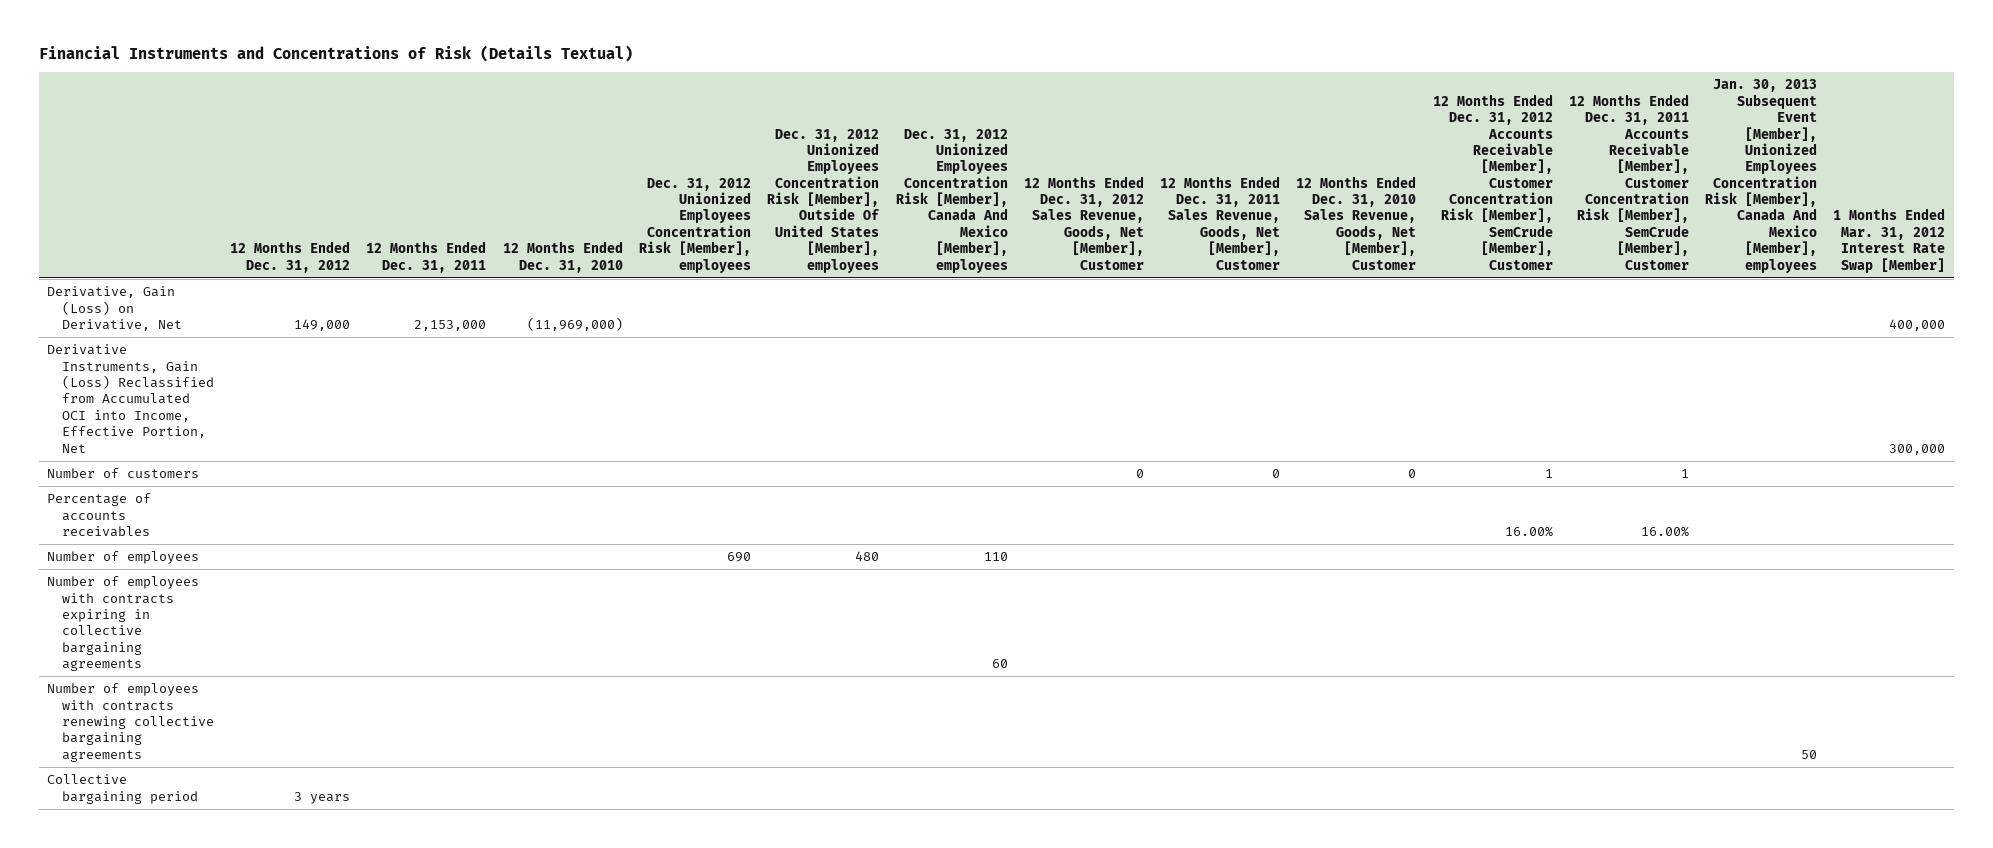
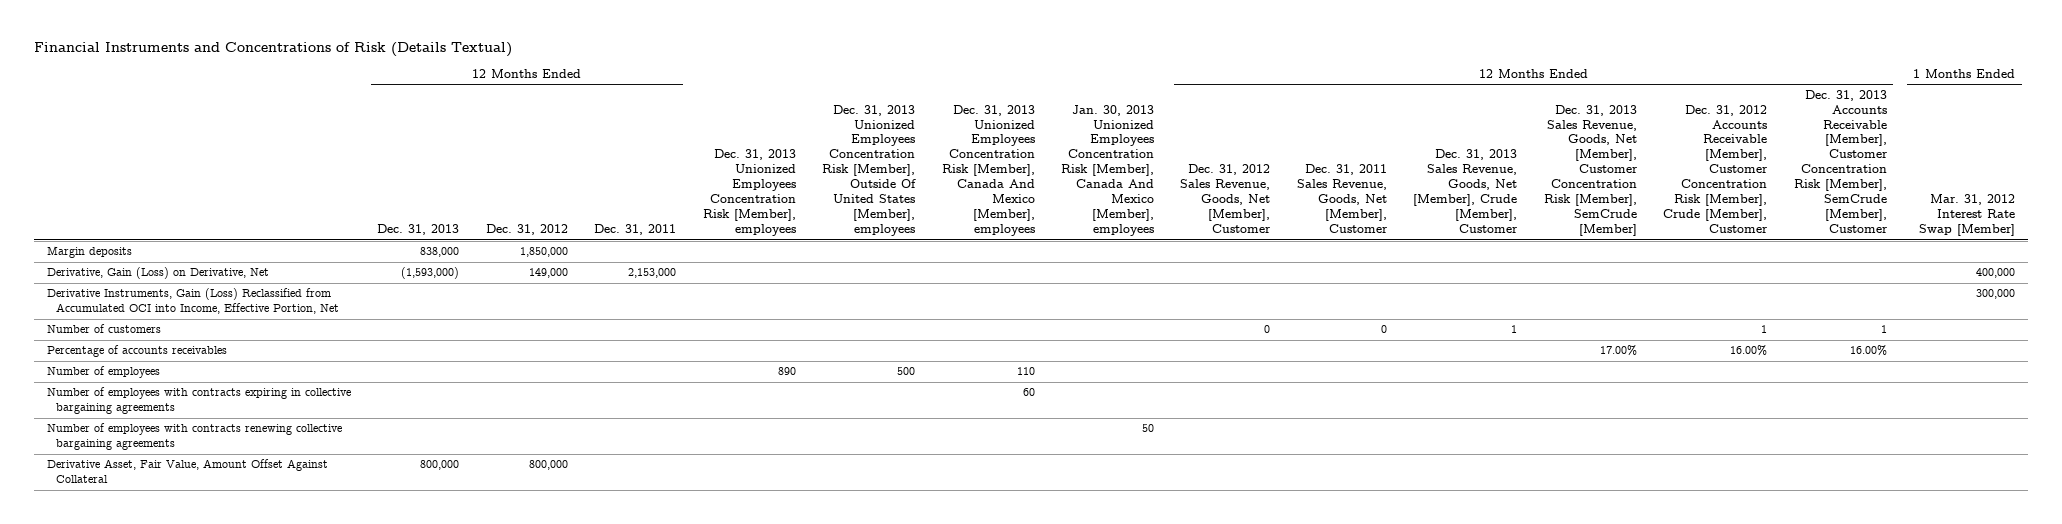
- | 12 Months Ended Dec. 31, 2012 | 12 Months Ended Dec. 31, 2011 | 12 Months Ended Dec. 31, 2010 | Dec. 31, 2012 Unionized Employees Concentration Risk [Member], employees | Dec. 31, 2012 Unionized Employees Concentration Risk [Member], Outside Of United States [Member], employees | Dec. 31, 2012 Unionized Employees Concentration Risk [Member], Canada And Mexico [Member], employees | 12 Months Ended Dec. 31, 2012 Sales Revenue, Goods, Net [Member], Customer | 12 Months Ended Dec. 31, 2011 Sales Revenue, Goods, Net [Member], Customer | 12 Months Ended Dec. 31, 2010 Sales Revenue, Goods, Net [Member], Customer | 12 Months Ended Dec. 31, 2012 Accounts Receivable [Member], Customer Concentration Risk [Member], SemCrude [Member], Customer | 12 Months Ended Dec. 31, 2011 Accounts Receivable [Member], Customer Concentration Risk [Member], SemCrude [Member], Customer | Jan. 30, 2013 Subsequent Event [Member], Unionized Employees Concentration Risk [Member], Canada And Mexico [Member], employees | 1 Months Ended Mar. 31, 2012 Interest Rate Swap [Member]
+ | 12 Months Ended Dec. 31, 2013 | 12 Months Ended Dec. 31, 2012 | 12 Months Ended Dec. 31, 2011 | Dec. 31, 2013 Unionized Employees Concentration Risk [Member], employees | Dec. 31, 2013 Unionized Employees Concentration Risk [Member], Outside Of United States [Member], employees | Dec. 31, 2013 Unionized Employees Concentration Risk [Member], Canada And Mexico [Member], employees | Jan. 30, 2013 Unionized Employees Concentration Risk [Member], Canada And Mexico [Member], employees | 12 Months Ended Dec. 31, 2012 Sales Revenue, Goods, Net [Member], Customer | 12 Months Ended Dec. 31, 2011 Sales Revenue, Goods, Net [Member], Customer | 12 Months Ended Dec. 31, 2013 Sales Revenue, Goods, Net [Member], Crude [Member], Customer | 12 Months Ended Dec. 31, 2013 Sales Revenue, Goods, Net [Member], Customer Concentration Risk [Member], SemCrude [Member] | 12 Months Ended Dec. 31, 2012 Accounts Receivable [Member], Customer Concentration Risk [Member], Crude [Member], Customer | 12 Months Ended Dec. 31, 2013 Accounts Receivable [Member], Customer Concentration Risk [Member], SemCrude [Member], Customer | 1 Months Ended Mar. 31, 2012 Interest Rate Swap [Member]
+ Margin deposits | 838,000 | 1,850,000 | | | | | | | | | | | |
- Collective bargaining period | 3 years | | | | | | | | | | | |
+ Derivative Asset, Fair Value, Amount Offset Against Collateral | 800,000 | 800,000 | | | | | | | | | | | |

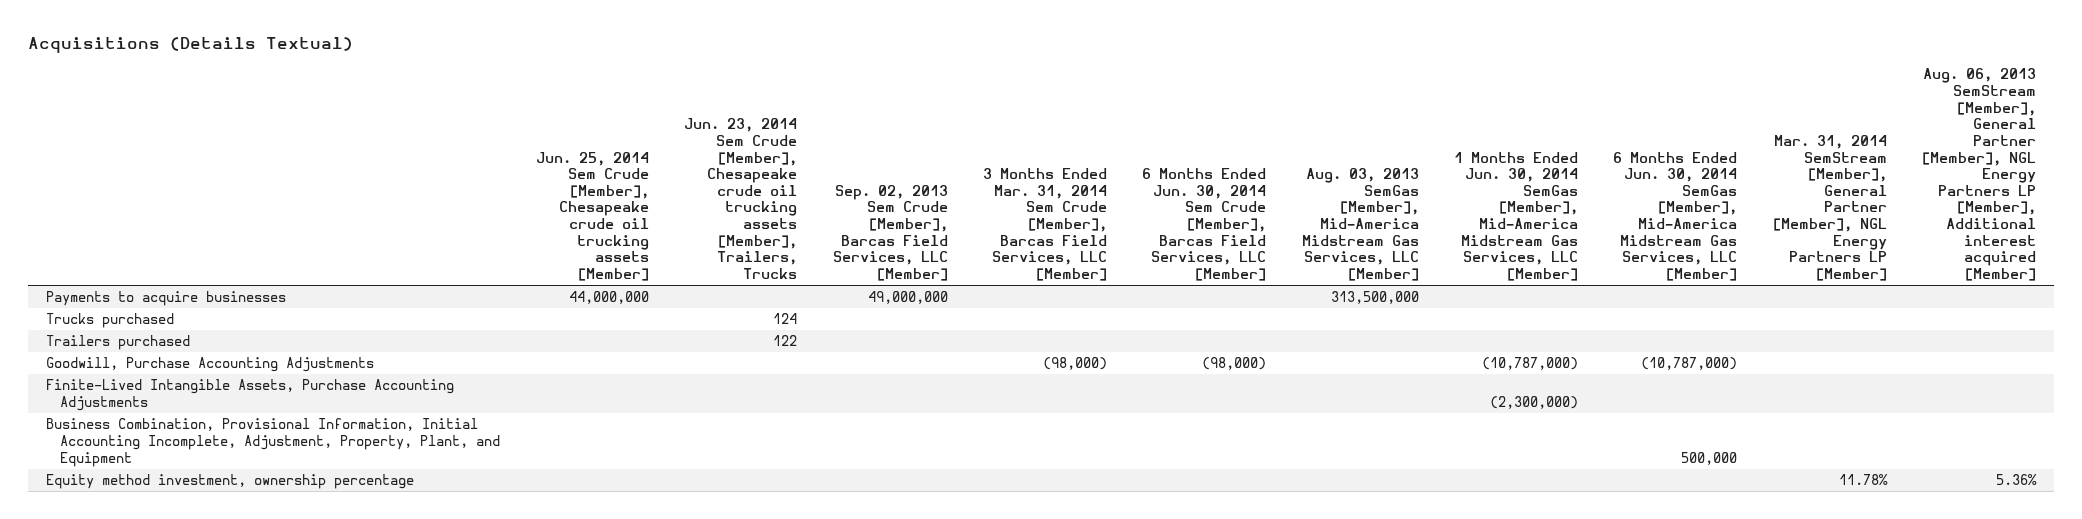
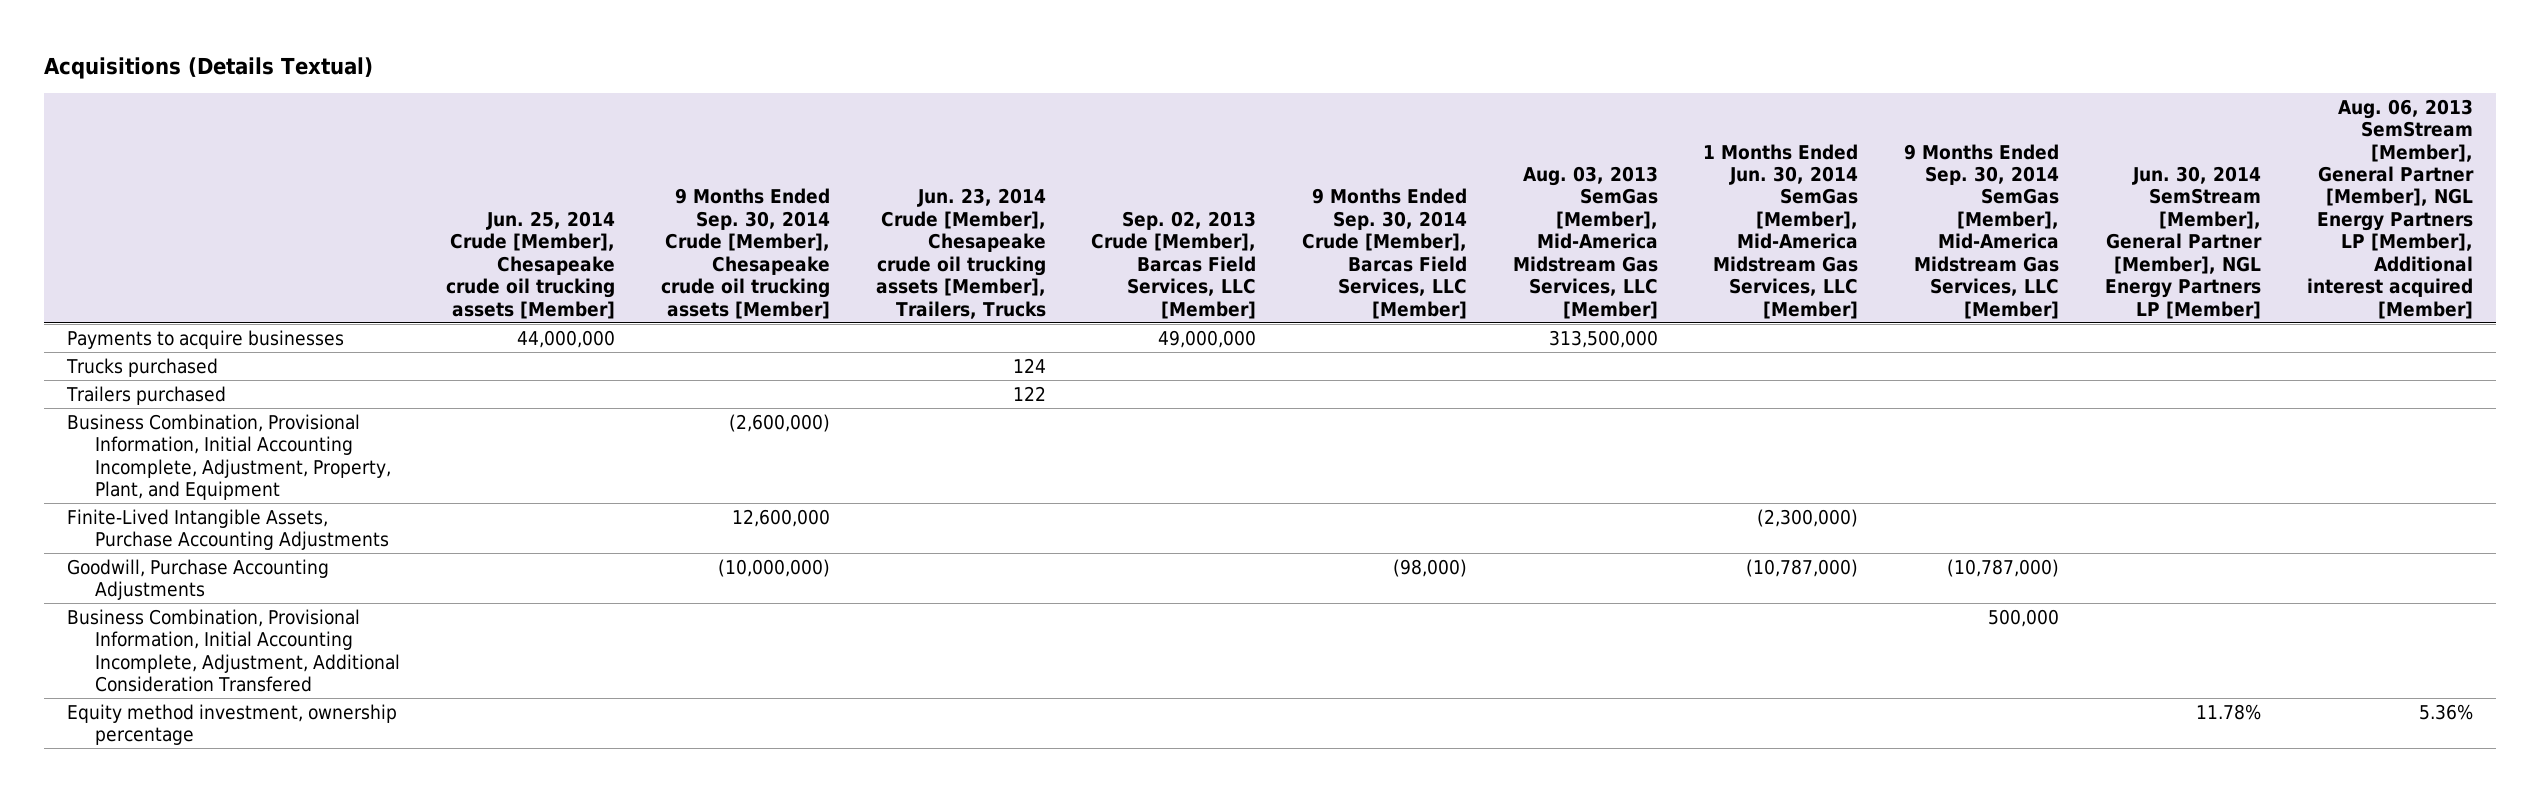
- | Jun. 25, 2014 Sem Crude [Member], Chesapeake crude oil trucking assets [Member] | Jun. 23, 2014 Sem Crude [Member], Chesapeake crude oil trucking assets [Member], Trailers, Trucks | Sep. 02, 2013 Sem Crude [Member], Barcas Field Services, LLC [Member] | 3 Months Ended Mar. 31, 2014 Sem Crude [Member], Barcas Field Services, LLC [Member] | 6 Months Ended Jun. 30, 2014 Sem Crude [Member], Barcas Field Services, LLC [Member] | Aug. 03, 2013 SemGas [Member], Mid-America Midstream Gas Services, LLC [Member] | 1 Months Ended Jun. 30, 2014 SemGas [Member], Mid-America Midstream Gas Services, LLC [Member] | 6 Months Ended Jun. 30, 2014 SemGas [Member], Mid-America Midstream Gas Services, LLC [Member] | Mar. 31, 2014 SemStream [Member], General Partner [Member], NGL Energy Partners LP [Member] | Aug. 06, 2013 SemStream [Member], General Partner [Member], NGL Energy Partners LP [Member], Additional interest acquired [Member]
+ | Jun. 25, 2014 Crude [Member], Chesapeake crude oil trucking assets [Member] | 9 Months Ended Sep. 30, 2014 Crude [Member], Chesapeake crude oil trucking assets [Member] | Jun. 23, 2014 Crude [Member], Chesapeake crude oil trucking assets [Member], Trailers, Trucks | Sep. 02, 2013 Crude [Member], Barcas Field Services, LLC [Member] | 9 Months Ended Sep. 30, 2014 Crude [Member], Barcas Field Services, LLC [Member] | Aug. 03, 2013 SemGas [Member], Mid-America Midstream Gas Services, LLC [Member] | 1 Months Ended Jun. 30, 2014 SemGas [Member], Mid-America Midstream Gas Services, LLC [Member] | 9 Months Ended Sep. 30, 2014 SemGas [Member], Mid-America Midstream Gas Services, LLC [Member] | Jun. 30, 2014 SemStream [Member], General Partner [Member], NGL Energy Partners LP [Member] | Aug. 06, 2013 SemStream [Member], General Partner [Member], NGL Energy Partners LP [Member], Additional interest acquired [Member]
moved down: Finite-Lived Intangible Assets, Purchase Accounting Adjustments | | 12,600,000 | | | | | (2,300,000) | | |
moved down: Goodwill, Purchase Accounting Adjustments | | (10,000,000) | | | (98,000) | | (10,787,000) | (10,787,000) | |
+ Business Combination, Provisional Information, Initial Accounting Incomplete, Adjustment, Additional Consideration Transfered | | | | | | | | 500,000 | |

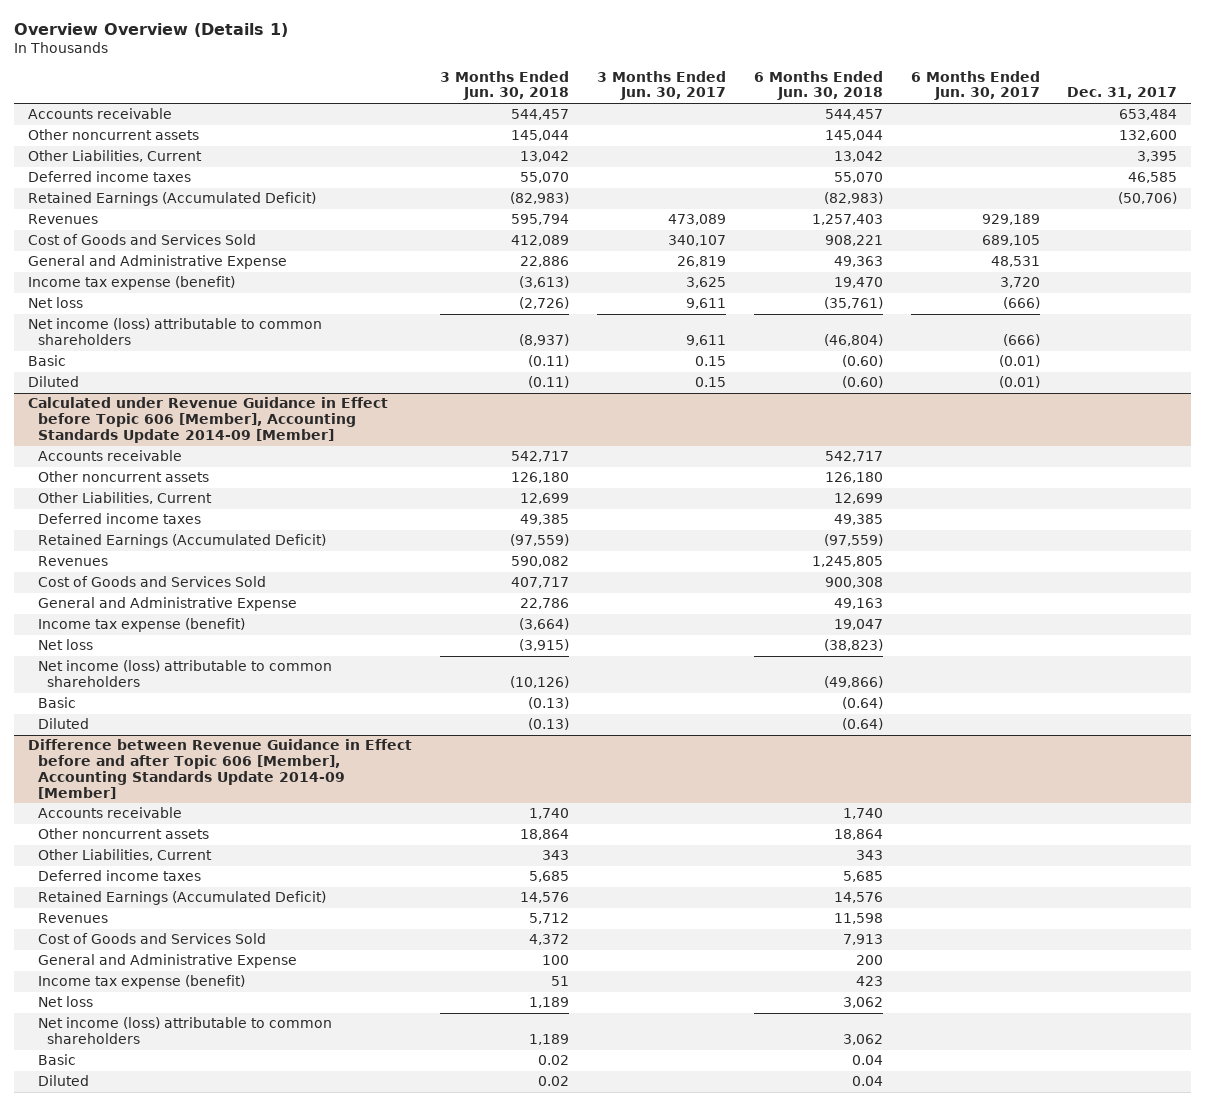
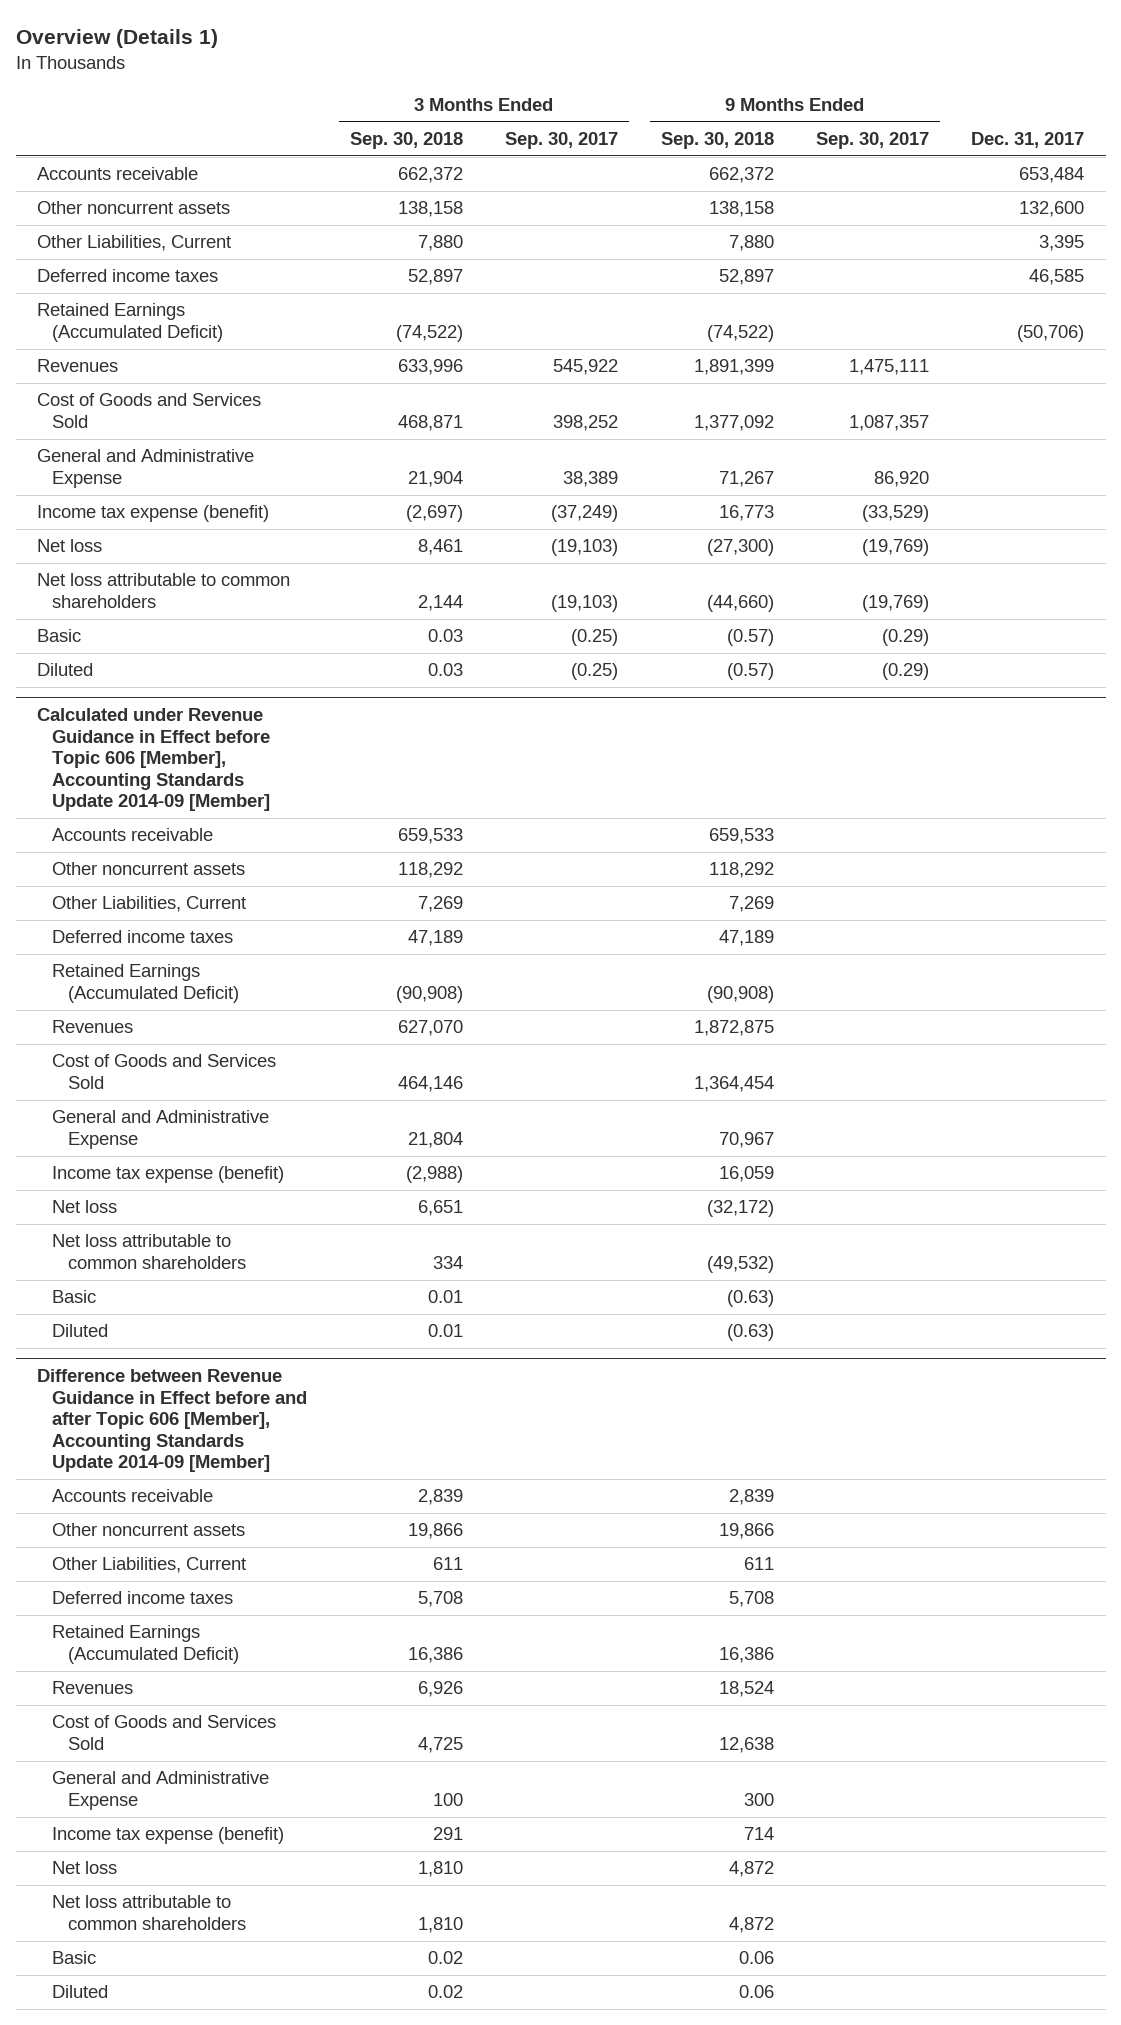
- Overview Overview (Details 1)
+ Overview (Details 1)
- | 3 Months Ended Jun. 30, 2018 | 3 Months Ended Jun. 30, 2017 | 6 Months Ended Jun. 30, 2018 | 6 Months Ended Jun. 30, 2017 | Dec. 31, 2017
+ | 3 Months Ended Sep. 30, 2018 | 3 Months Ended Sep. 30, 2017 | 9 Months Ended Sep. 30, 2018 | 9 Months Ended Sep. 30, 2017 | Dec. 31, 2017
- Net income (loss) attributable to common shareholders | (8,937) | 9,611 | (46,804) | (666) |
+ Net loss attributable to common shareholders | 2,144 | (19,103) | (44,660) | (19,769) |
@ Calculated under Revenue Guidance in Effect before Topic 606 [Member], Accounting Standards Update 2014-09 [Member]
- Net income (loss) attributable to common shareholders | (10,126) | | (49,866) | |
+ Net loss attributable to common shareholders | 334 | | (49,532) | |
@ Difference between Revenue Guidance in Effect before and after Topic 606 [Member], Accounting Standards Update 2014-09 [Member]
- Net income (loss) attributable to common shareholders | 1,189 | | 3,062 | |
+ Net loss attributable to common shareholders | 1,810 | | 4,872 | |

